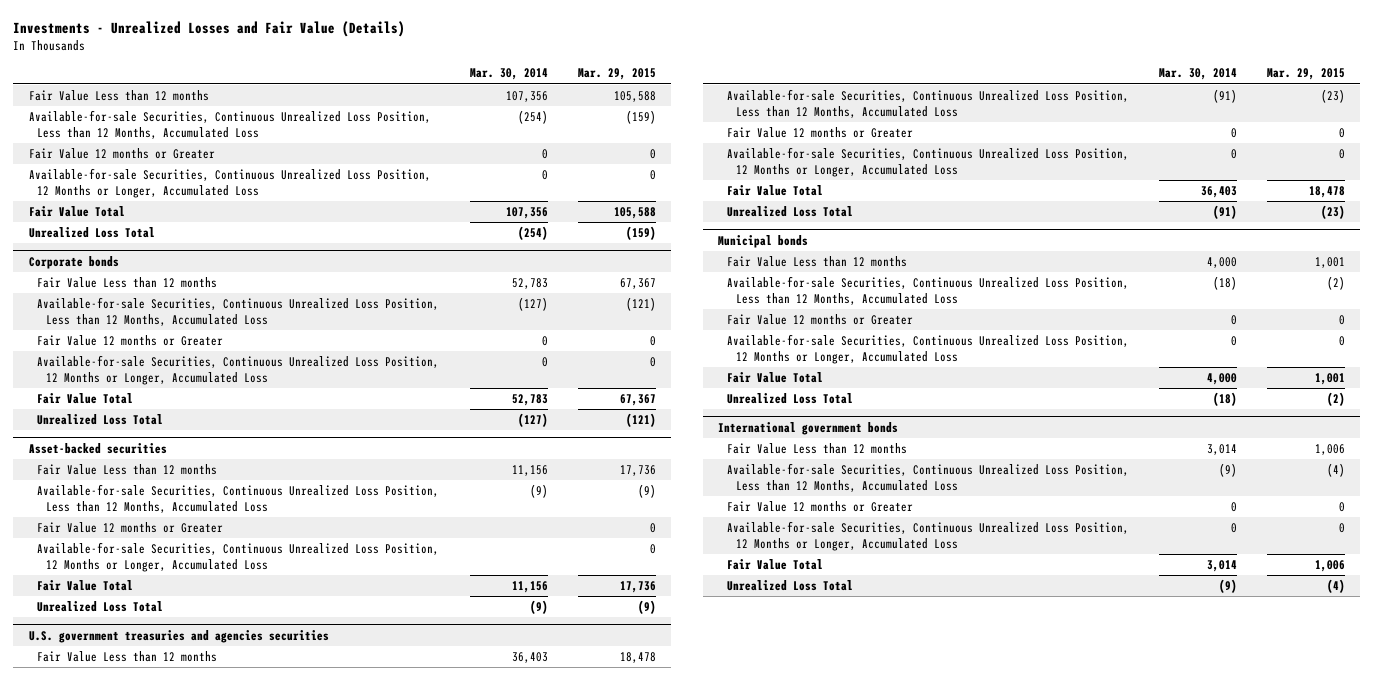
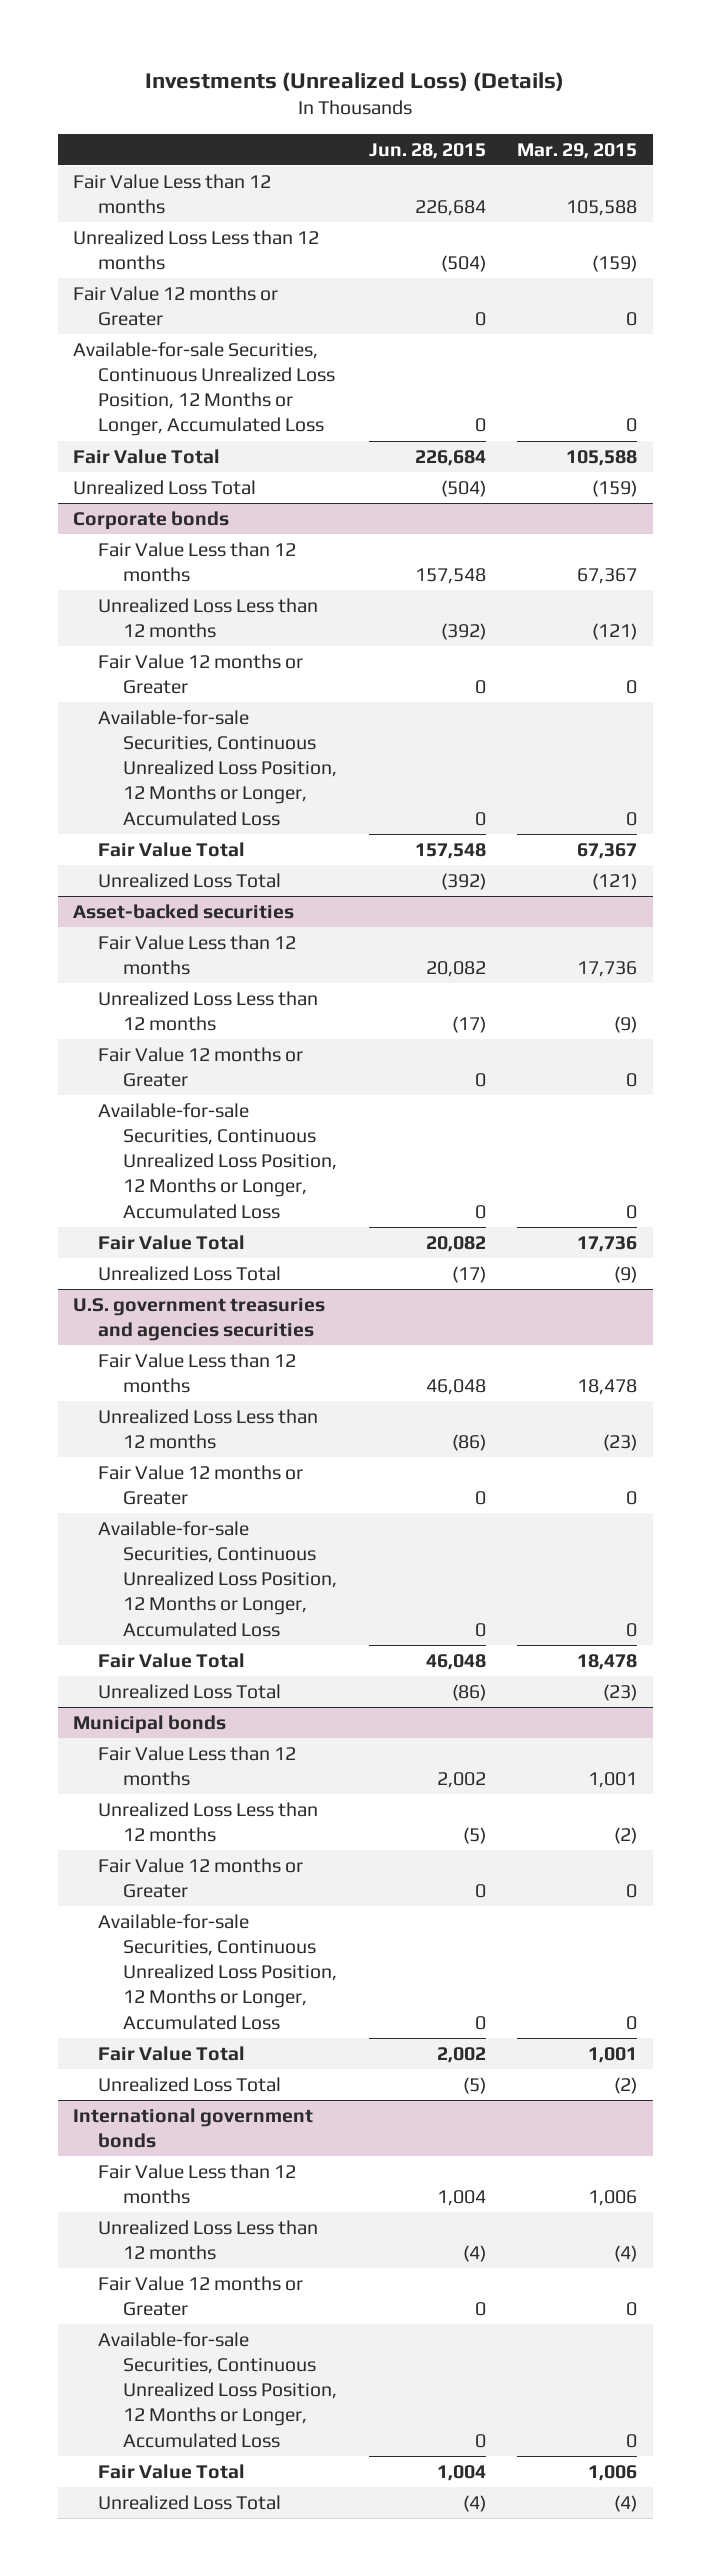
- Investments - Unrealized Losses and Fair Value (Details)
+ Investments (Unrealized Loss) (Details)
- | Mar. 30, 2014 | Mar. 29, 2015
+ | Jun. 28, 2015 | Mar. 29, 2015
- Available-for-sale Securities, Continuous Unrealized Loss Position, Less than 12 Months, Accumulated Loss | (254) | (159)
+ Unrealized Loss Less than 12 months | (504) | (159)
@ Corporate bonds
- Available-for-sale Securities, Continuous Unrealized Loss Position, Less than 12 Months, Accumulated Loss | (127) | (121)
+ Unrealized Loss Less than 12 months | (392) | (121)
@ Asset-backed securities
- Available-for-sale Securities, Continuous Unrealized Loss Position, Less than 12 Months, Accumulated Loss | (9) | (9)
+ Unrealized Loss Less than 12 months | (17) | (9)
@ U.S. government treasuries and agencies securities
- Available-for-sale Securities, Continuous Unrealized Loss Position, Less than 12 Months, Accumulated Loss | (91) | (23)
+ Unrealized Loss Less than 12 months | (86) | (23)
@ Municipal bonds
- Available-for-sale Securities, Continuous Unrealized Loss Position, Less than 12 Months, Accumulated Loss | (18) | (2)
+ Unrealized Loss Less than 12 months | (5) | (2)
@ International government bonds
- Available-for-sale Securities, Continuous Unrealized Loss Position, Less than 12 Months, Accumulated Loss | (9) | (4)
+ Unrealized Loss Less than 12 months | (4) | (4)

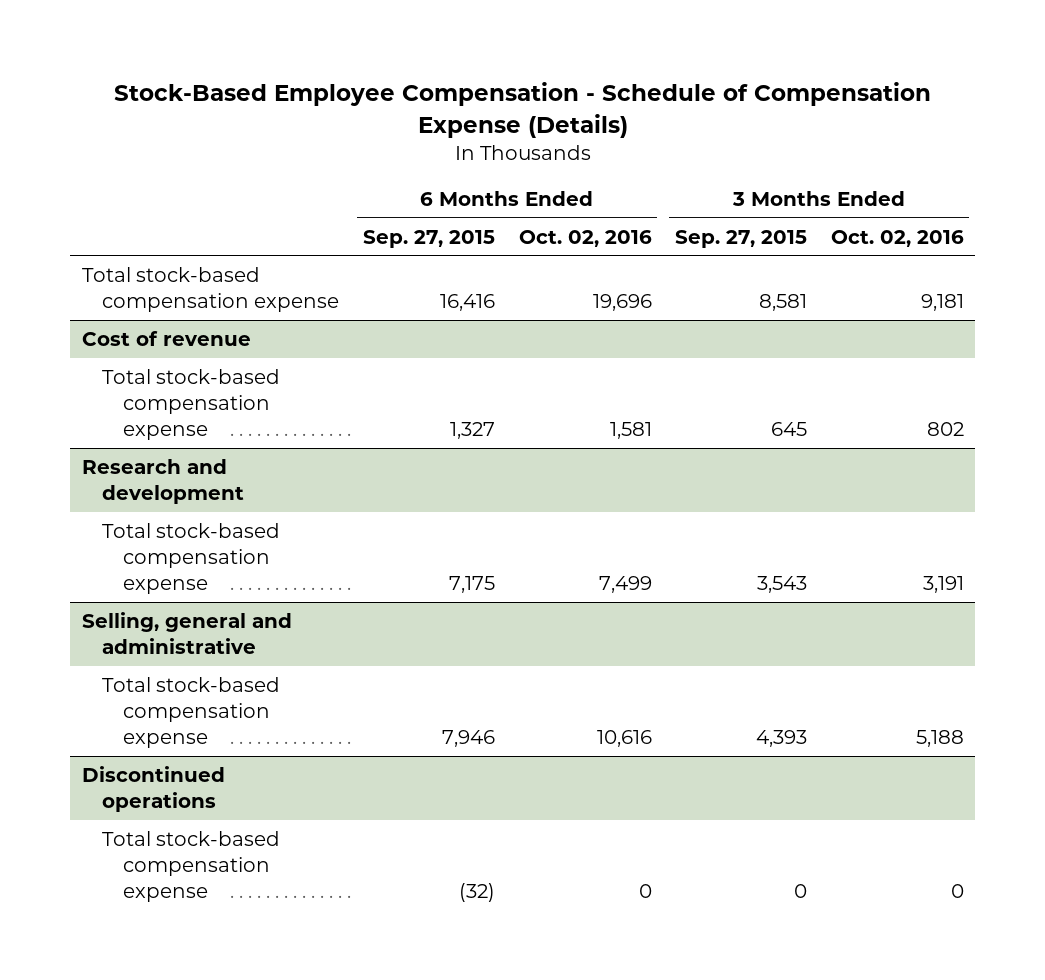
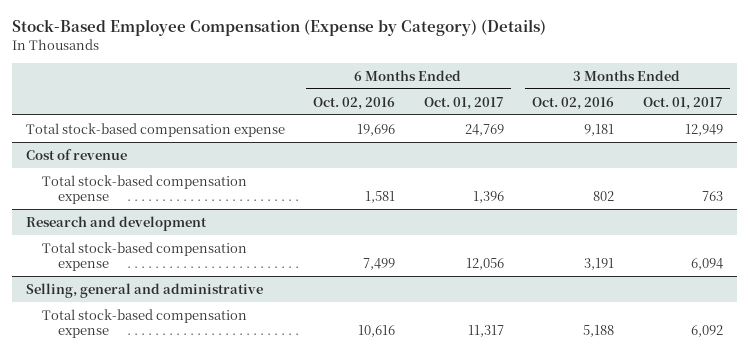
- Stock-Based Employee Compensation - Schedule of Compensation Expense (Details)
+ Stock-Based Employee Compensation (Expense by Category) (Details)
- | 6 Months Ended Sep. 27, 2015 | 6 Months Ended Oct. 02, 2016 | 3 Months Ended Sep. 27, 2015 | 3 Months Ended Oct. 02, 2016
+ | 6 Months Ended Oct. 02, 2016 | 6 Months Ended Oct. 01, 2017 | 3 Months Ended Oct. 02, 2016 | 3 Months Ended Oct. 01, 2017
- Discontinued operations
- Total stock-based compensation expense | (32) | 0 | 0 | 0

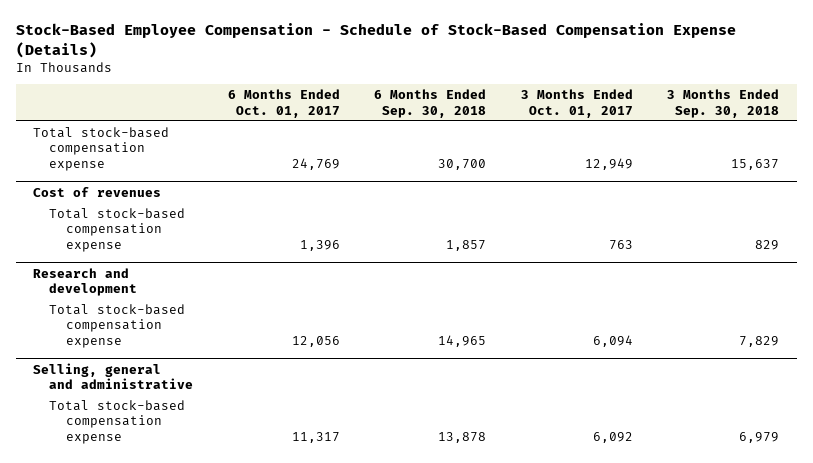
- Stock-Based Employee Compensation (Expense by Category) (Details)
+ Stock-Based Employee Compensation - Schedule of Stock-Based Compensation Expense (Details)
- | 6 Months Ended Oct. 02, 2016 | 6 Months Ended Oct. 01, 2017 | 3 Months Ended Oct. 02, 2016 | 3 Months Ended Oct. 01, 2017
+ | 6 Months Ended Oct. 01, 2017 | 6 Months Ended Sep. 30, 2018 | 3 Months Ended Oct. 01, 2017 | 3 Months Ended Sep. 30, 2018
- Cost of revenue
+ Cost of revenues

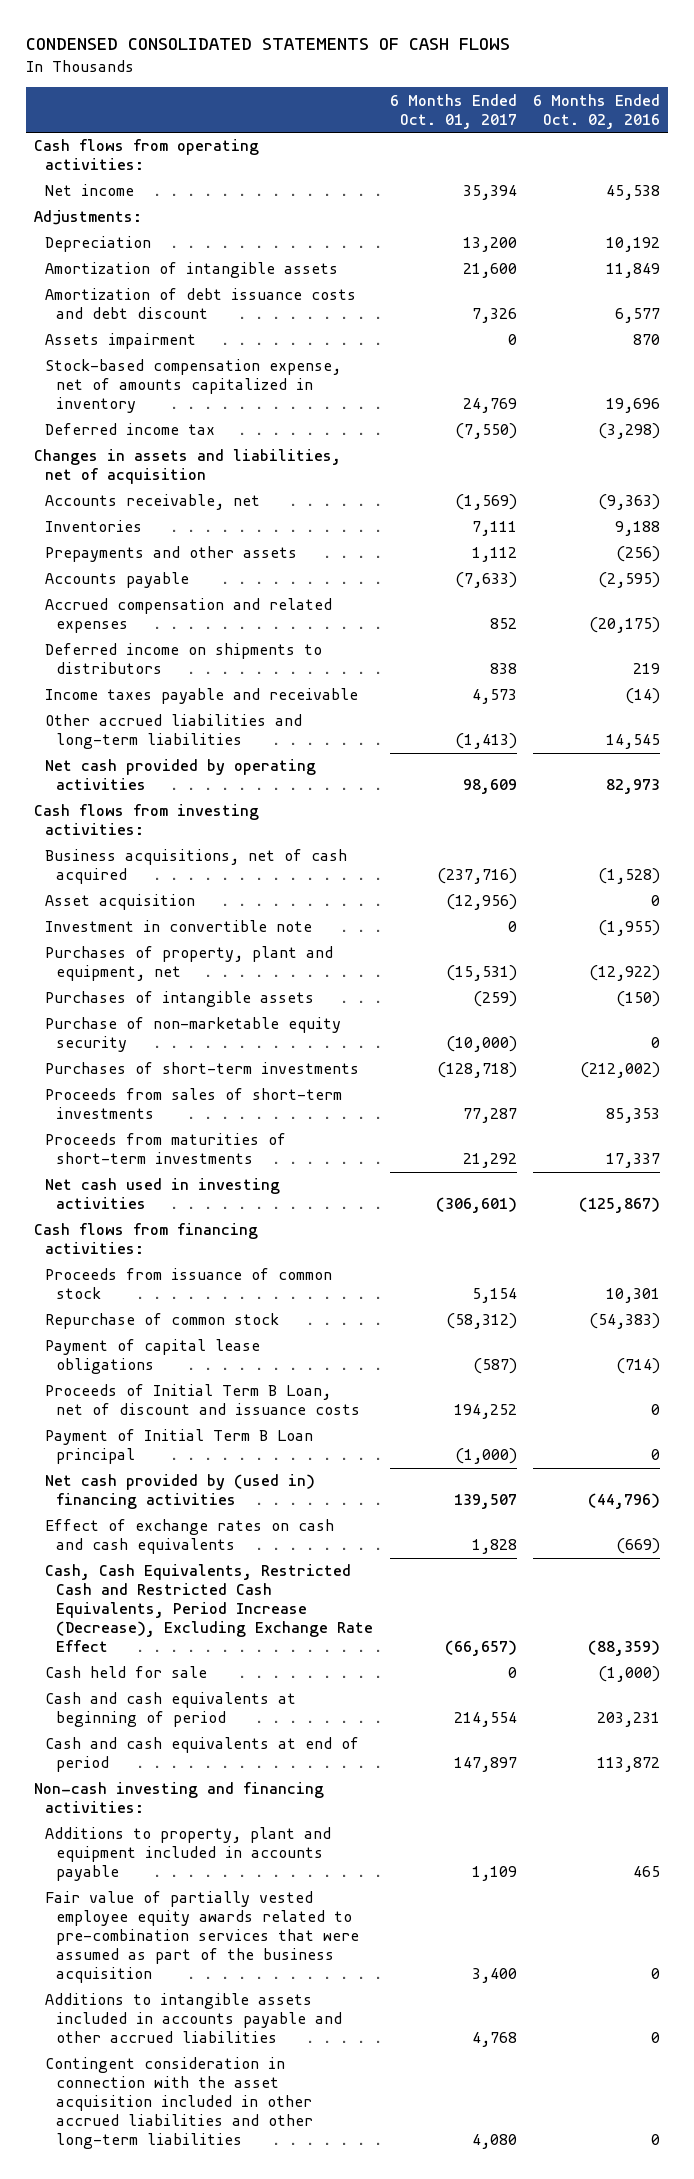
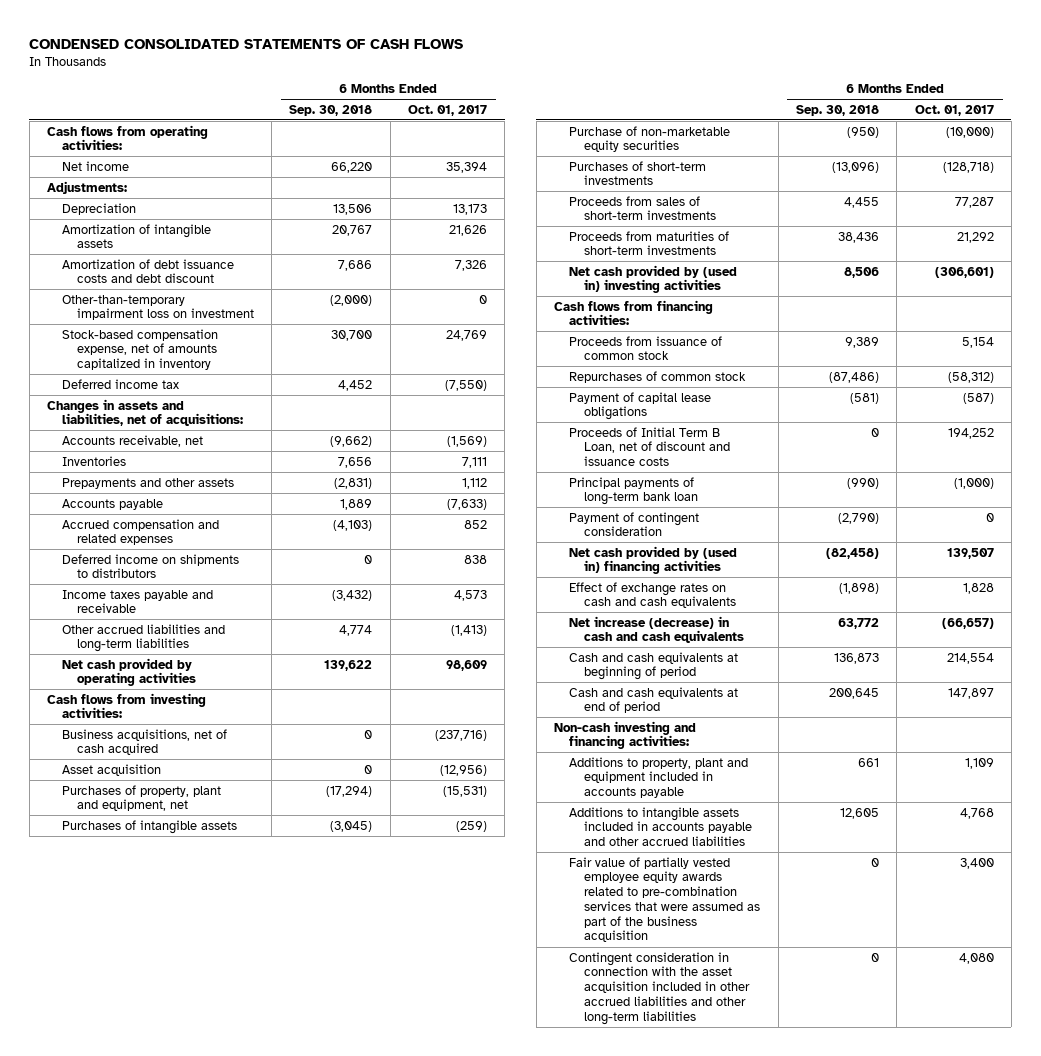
- | 6 Months Ended Oct. 01, 2017 | 6 Months Ended Oct. 02, 2016
+ | 6 Months Ended Sep. 30, 2018 | 6 Months Ended Oct. 01, 2017
- Depreciation | 13,200 | 10,192
- Amortization of intangible assets | 21,600 | 11,849
+ Depreciation | 13,506 | 13,173
+ Amortization of intangible assets | 20,767 | 21,626
- Assets impairment | 0 | 870
+ Other-than-temporary impairment loss on investment | (2,000) | 0
- Changes in assets and liabilities, net of acquisition
+ Changes in assets and liabilities, net of acquisitions:
- Investment in convertible note | 0 | (1,955)
- Purchase of non-marketable equity security | (10,000) | 0
+ Purchase of non-marketable equity securities | (950) | (10,000)
- Net cash used in investing activities | (306,601) | (125,867)
+ Net cash provided by (used in) investing activities | 8,506 | (306,601)
- Repurchase of common stock | (58,312) | (54,383)
+ Repurchases of common stock | (87,486) | (58,312)
- Payment of Initial Term B Loan principal | (1,000) | 0
+ Principal payments of long-term bank loan | (990) | (1,000)
+ Payment of contingent consideration | (2,790) | 0
- Cash, Cash Equivalents, Restricted Cash and Restricted Cash Equivalents, Period Increase (Decrease), Excluding Exchange Rate Effect | (66,657) | (88,359)
- Cash held for sale | 0 | (1,000)
+ Net increase (decrease) in cash and cash equivalents | 63,772 | (66,657)
moved down: Fair value of partially vested employee equity awards related to pre-combination services that were assumed as part of the business acquisition | 0 | 3,400

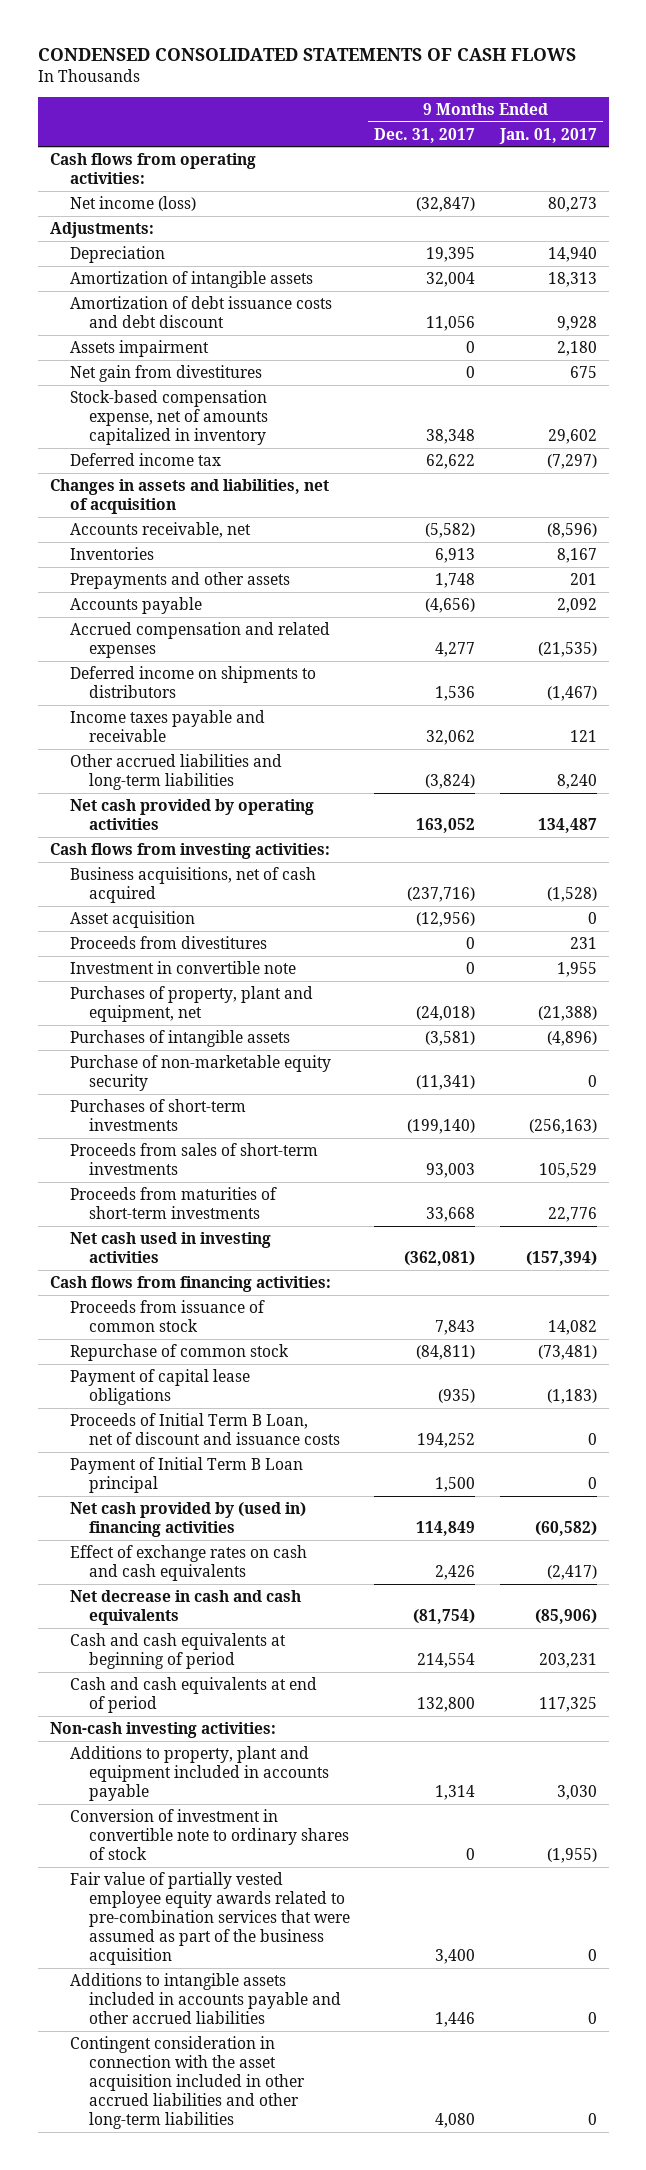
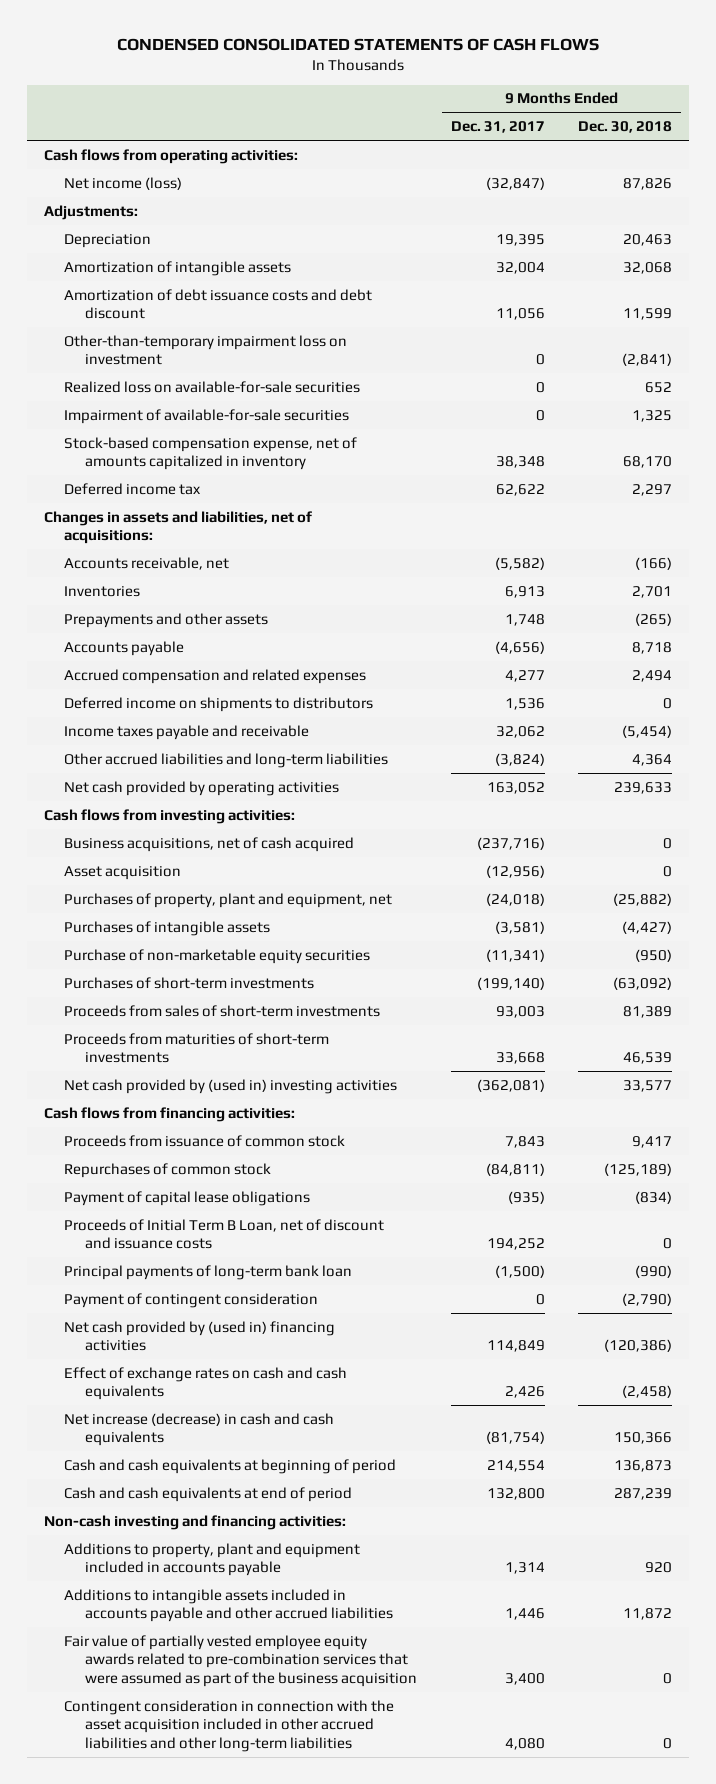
- | 9 Months Ended Dec. 31, 2017 | 9 Months Ended Jan. 01, 2017
+ | 9 Months Ended Dec. 31, 2017 | 9 Months Ended Dec. 30, 2018
- Assets impairment | 0 | 2,180
- Net gain from divestitures | 0 | 675
+ Other-than-temporary impairment loss on investment | 0 | (2,841)
+ Realized loss on available-for-sale securities | 0 | 652
+ Impairment of available-for-sale securities | 0 | 1,325
- Changes in assets and liabilities, net of acquisition
+ Changes in assets and liabilities, net of acquisitions:
- Proceeds from divestitures | 0 | 231
- Investment in convertible note | 0 | 1,955
- Purchase of non-marketable equity security | (11,341) | 0
+ Purchase of non-marketable equity securities | (11,341) | (950)
- Net cash used in investing activities | (362,081) | (157,394)
+ Net cash provided by (used in) investing activities | (362,081) | 33,577
- Repurchase of common stock | (84,811) | (73,481)
+ Repurchases of common stock | (84,811) | (125,189)
- Payment of Initial Term B Loan principal | 1,500 | 0
+ Principal payments of long-term bank loan | (1,500) | (990)
+ Payment of contingent consideration | 0 | (2,790)
- Net decrease in cash and cash equivalents | (81,754) | (85,906)
+ Net increase (decrease) in cash and cash equivalents | (81,754) | 150,366
- Non-cash investing activities:
+ Non-cash investing and financing activities:
- Conversion of investment in convertible note to ordinary shares of stock | 0 | (1,955)
moved down: Fair value of partially vested employee equity awards related to pre-combination services that were assumed as part of the business acquisition | 3,400 | 0

